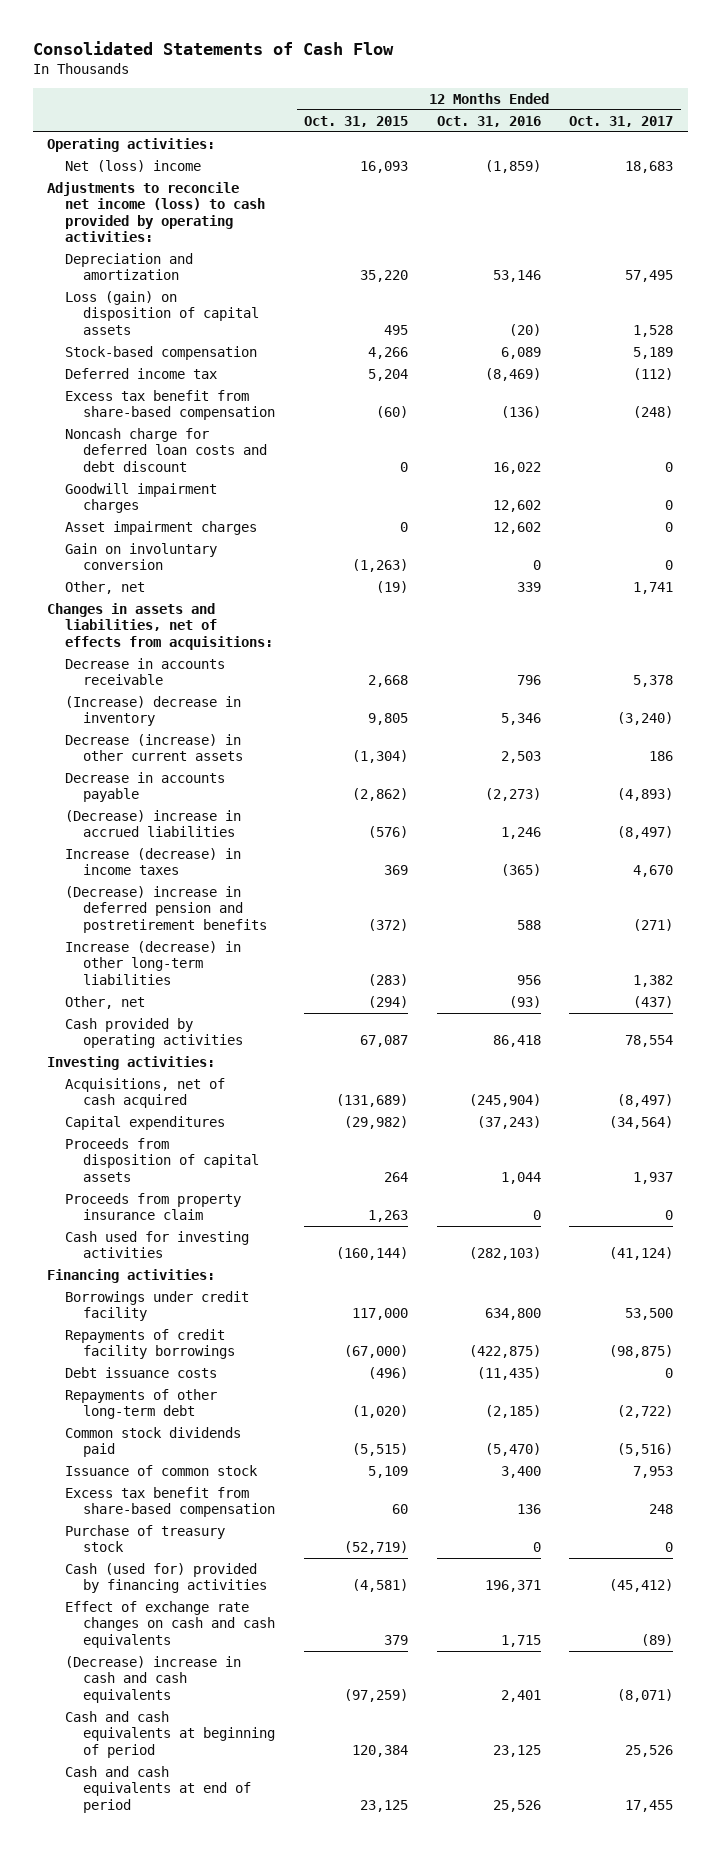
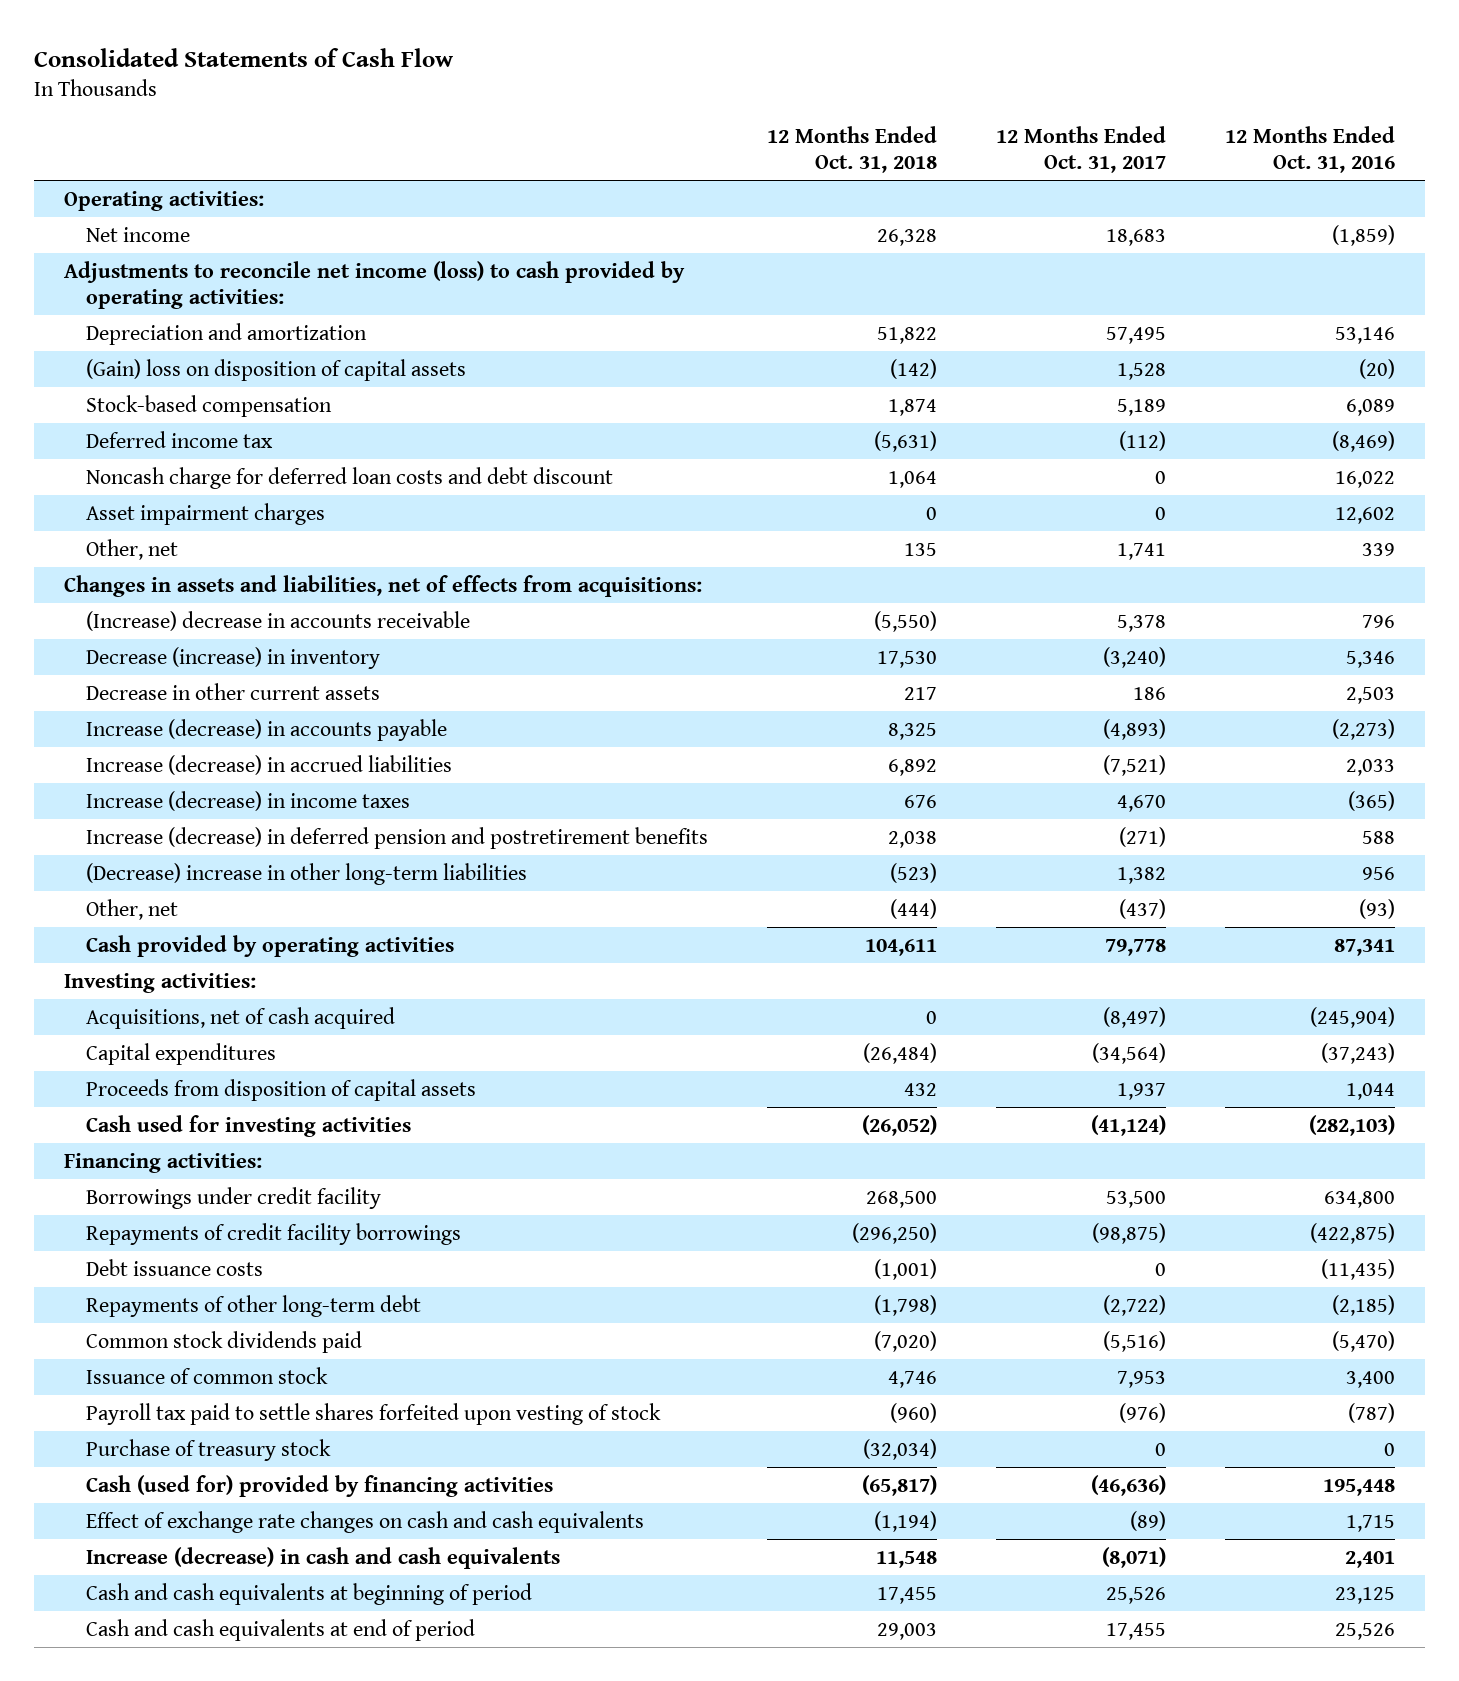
- | 12 Months Ended Oct. 31, 2015 | 12 Months Ended Oct. 31, 2016 | 12 Months Ended Oct. 31, 2017
+ | 12 Months Ended Oct. 31, 2018 | 12 Months Ended Oct. 31, 2017 | 12 Months Ended Oct. 31, 2016
- Net (loss) income | 16,093 | (1,859) | 18,683
+ Net income | 26,328 | 18,683 | (1,859)
- Loss (gain) on disposition of capital assets | 495 | (20) | 1,528
+ (Gain) loss on disposition of capital assets | (142) | 1,528 | (20)
- Excess tax benefit from share-based compensation | (60) | (136) | (248)
- Goodwill impairment charges | | 12,602 | 0
- Gain on involuntary conversion | (1,263) | 0 | 0
- Decrease in accounts receivable | 2,668 | 796 | 5,378
- (Increase) decrease in inventory | 9,805 | 5,346 | (3,240)
- Decrease (increase) in other current assets | (1,304) | 2,503 | 186
- Decrease in accounts payable | (2,862) | (2,273) | (4,893)
- (Decrease) increase in accrued liabilities | (576) | 1,246 | (8,497)
+ (Increase) decrease in accounts receivable | (5,550) | 5,378 | 796
+ Decrease (increase) in inventory | 17,530 | (3,240) | 5,346
+ Decrease in other current assets | 217 | 186 | 2,503
+ Increase (decrease) in accounts payable | 8,325 | (4,893) | (2,273)
+ Increase (decrease) in accrued liabilities | 6,892 | (7,521) | 2,033
- (Decrease) increase in deferred pension and postretirement benefits | (372) | 588 | (271)
- Increase (decrease) in other long-term liabilities | (283) | 956 | 1,382
+ Increase (decrease) in deferred pension and postretirement benefits | 2,038 | (271) | 588
+ (Decrease) increase in other long-term liabilities | (523) | 1,382 | 956
- Cash provided by operating activities | 67,087 | 86,418 | 78,554
+ Cash provided by operating activities | 104,611 | 79,778 | 87,341
- Proceeds from property insurance claim | 1,263 | 0 | 0
- Excess tax benefit from share-based compensation | 60 | 136 | 248
+ Payroll tax paid to settle shares forfeited upon vesting of stock | (960) | (976) | (787)
- Cash (used for) provided by financing activities | (4,581) | 196,371 | (45,412)
+ Cash (used for) provided by financing activities | (65,817) | (46,636) | 195,448
- (Decrease) increase in cash and cash equivalents | (97,259) | 2,401 | (8,071)
+ Increase (decrease) in cash and cash equivalents | 11,548 | (8,071) | 2,401

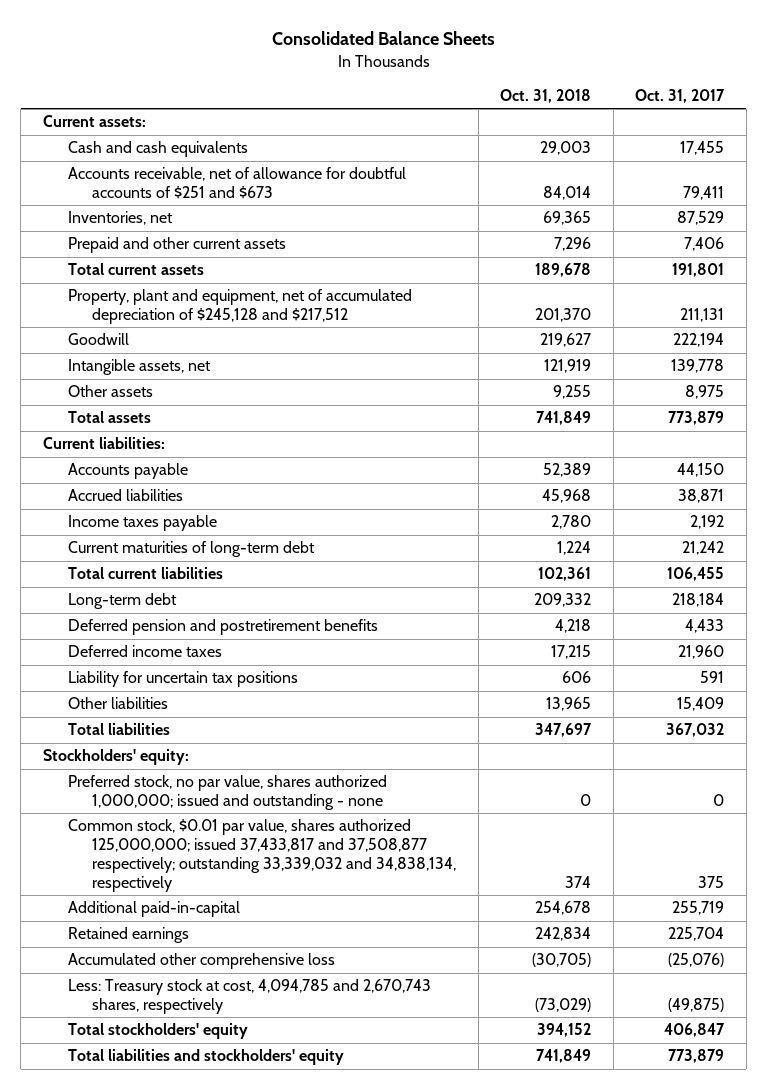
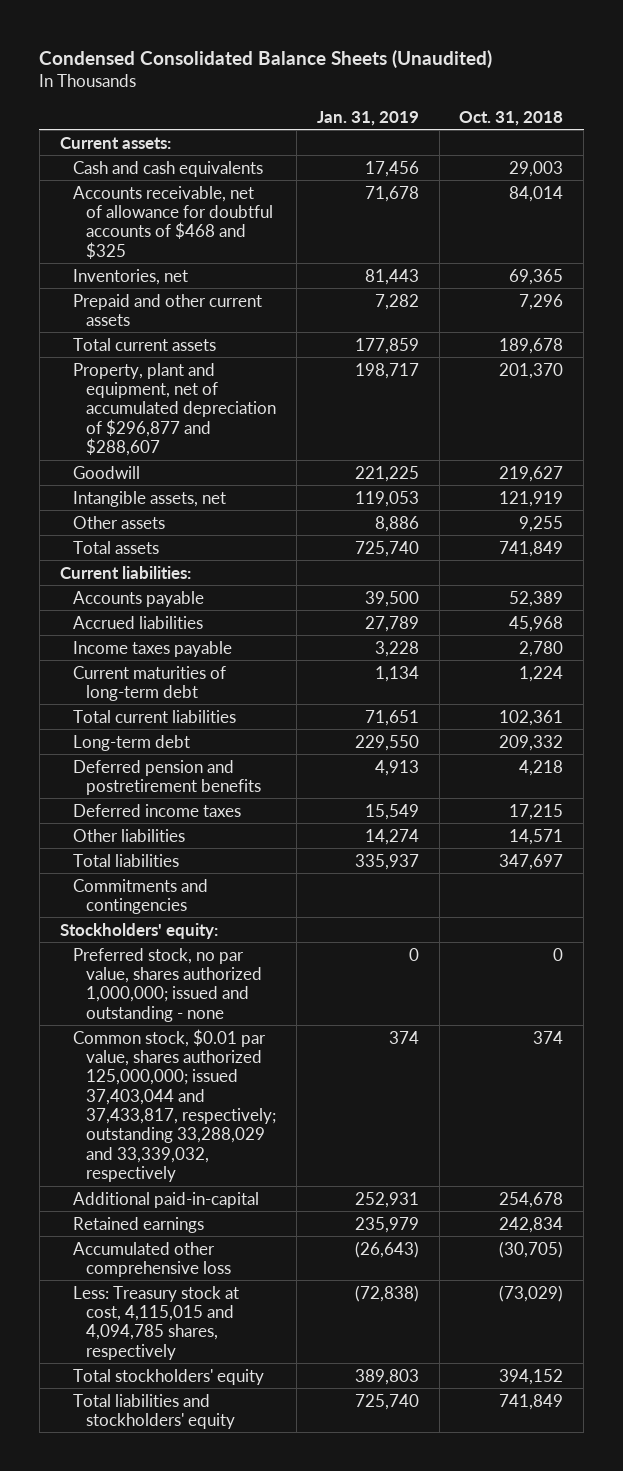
- Consolidated Balance Sheets
+ Condensed Consolidated Balance Sheets (Unaudited)
- | Oct. 31, 2018 | Oct. 31, 2017
+ | Jan. 31, 2019 | Oct. 31, 2018
- Accounts receivable, net of allowance for doubtful accounts of $251 and $673 | 84,014 | 79,411
+ Accounts receivable, net of allowance for doubtful accounts of $468 and $325 | 71,678 | 84,014
- Property, plant and equipment, net of accumulated depreciation of $245,128 and $217,512 | 201,370 | 211,131
+ Property, plant and equipment, net of accumulated depreciation of $296,877 and $288,607 | 198,717 | 201,370
- Liability for uncertain tax positions | 606 | 591
- Other liabilities | 13,965 | 15,409
+ Other liabilities | 14,274 | 14,571
+ Commitments and contingencies
- Common stock, $0.01 par value, shares authorized 125,000,000; issued 37,433,817 and 37,508,877 respectively; outstanding 33,339,032 and 34,838,134, respectively | 374 | 375
+ Common stock, $0.01 par value, shares authorized 125,000,000; issued 37,403,044 and 37,433,817, respectively; outstanding 33,288,029 and 33,339,032, respectively | 374 | 374
- Less: Treasury stock at cost, 4,094,785 and 2,670,743 shares, respectively | (73,029) | (49,875)
+ Less: Treasury stock at cost, 4,115,015 and 4,094,785 shares, respectively | (72,838) | (73,029)

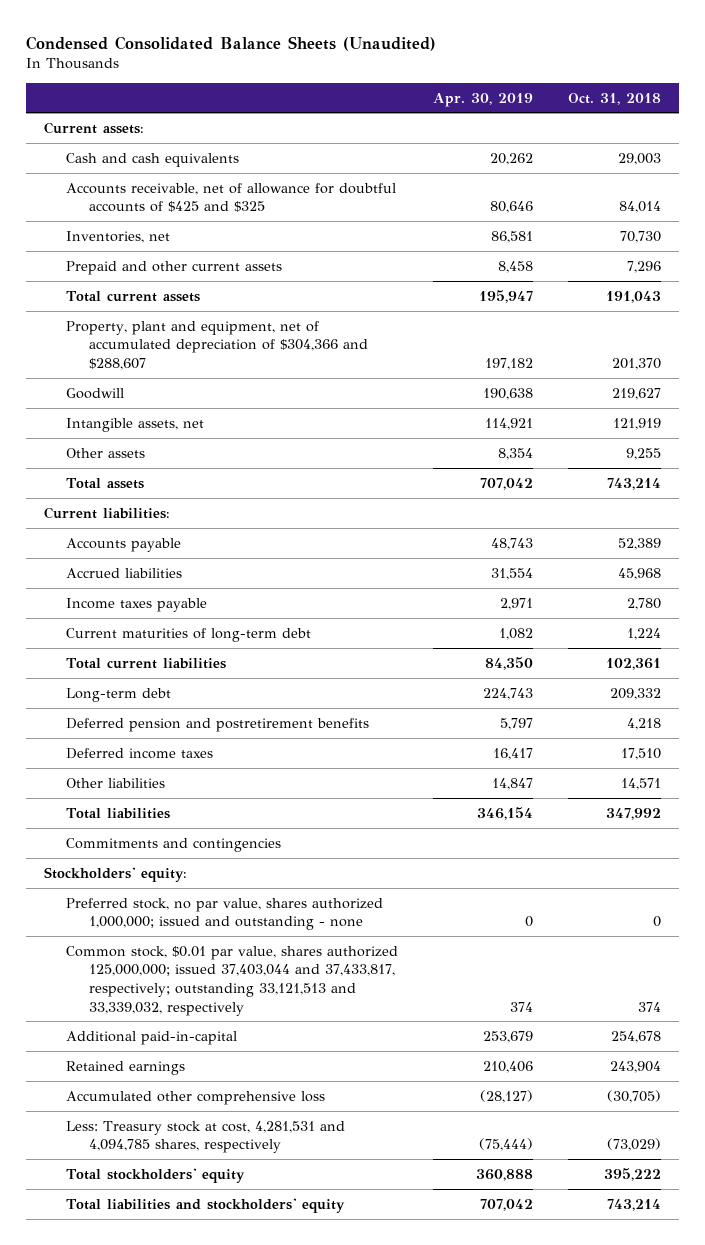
- | Jan. 31, 2019 | Oct. 31, 2018
+ | Apr. 30, 2019 | Oct. 31, 2018
- Accounts receivable, net of allowance for doubtful accounts of $468 and $325 | 71,678 | 84,014
- Inventories, net | 81,443 | 69,365
+ Accounts receivable, net of allowance for doubtful accounts of $425 and $325 | 80,646 | 84,014
+ Inventories, net | 86,581 | 70,730
- Total current assets | 177,859 | 189,678
- Property, plant and equipment, net of accumulated depreciation of $296,877 and $288,607 | 198,717 | 201,370
+ Total current assets | 195,947 | 191,043
+ Property, plant and equipment, net of accumulated depreciation of $304,366 and $288,607 | 197,182 | 201,370
- Total assets | 725,740 | 741,849
+ Total assets | 707,042 | 743,214
- Deferred income taxes | 15,549 | 17,215
+ Deferred income taxes | 16,417 | 17,510
- Total liabilities | 335,937 | 347,697
+ Total liabilities | 346,154 | 347,992
- Common stock, $0.01 par value, shares authorized 125,000,000; issued 37,403,044 and 37,433,817, respectively; outstanding 33,288,029 and 33,339,032, respectively | 374 | 374
+ Common stock, $0.01 par value, shares authorized 125,000,000; issued 37,403,044 and 37,433,817, respectively; outstanding 33,121,513 and 33,339,032, respectively | 374 | 374
- Retained earnings | 235,979 | 242,834
+ Retained earnings | 210,406 | 243,904
- Less: Treasury stock at cost, 4,115,015 and 4,094,785 shares, respectively | (72,838) | (73,029)
- Total stockholders' equity | 389,803 | 394,152
- Total liabilities and stockholders' equity | 725,740 | 741,849
+ Less: Treasury stock at cost, 4,281,531 and 4,094,785 shares, respectively | (75,444) | (73,029)
+ Total stockholders' equity | 360,888 | 395,222
+ Total liabilities and stockholders' equity | 707,042 | 743,214

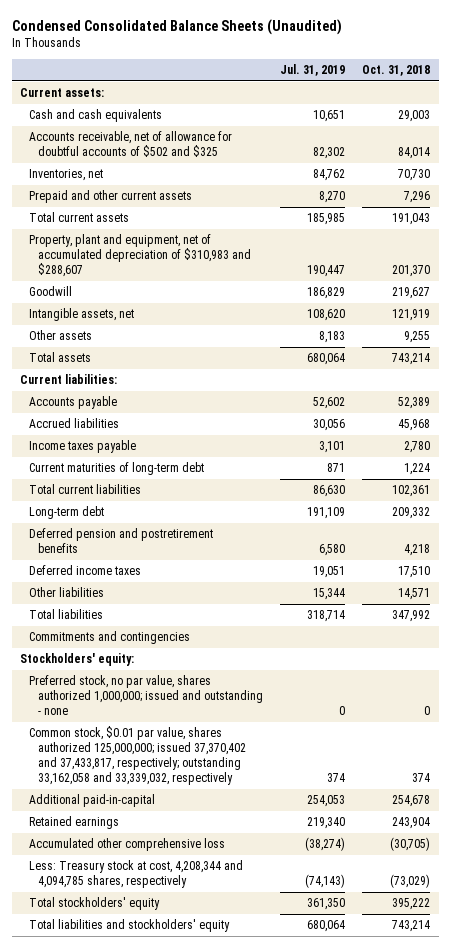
- | Apr. 30, 2019 | Oct. 31, 2018
+ | Jul. 31, 2019 | Oct. 31, 2018
- Accounts receivable, net of allowance for doubtful accounts of $425 and $325 | 80,646 | 84,014
+ Accounts receivable, net of allowance for doubtful accounts of $502 and $325 | 82,302 | 84,014
- Property, plant and equipment, net of accumulated depreciation of $304,366 and $288,607 | 197,182 | 201,370
+ Property, plant and equipment, net of accumulated depreciation of $310,983 and $288,607 | 190,447 | 201,370
- Common stock, $0.01 par value, shares authorized 125,000,000; issued 37,403,044 and 37,433,817, respectively; outstanding 33,121,513 and 33,339,032, respectively | 374 | 374
+ Common stock, $0.01 par value, shares authorized 125,000,000; issued 37,370,402 and 37,433,817, respectively; outstanding 33,162,058 and 33,339,032, respectively | 374 | 374
- Less: Treasury stock at cost, 4,281,531 and 4,094,785 shares, respectively | (75,444) | (73,029)
+ Less: Treasury stock at cost, 4,208,344 and 4,094,785 shares, respectively | (74,143) | (73,029)

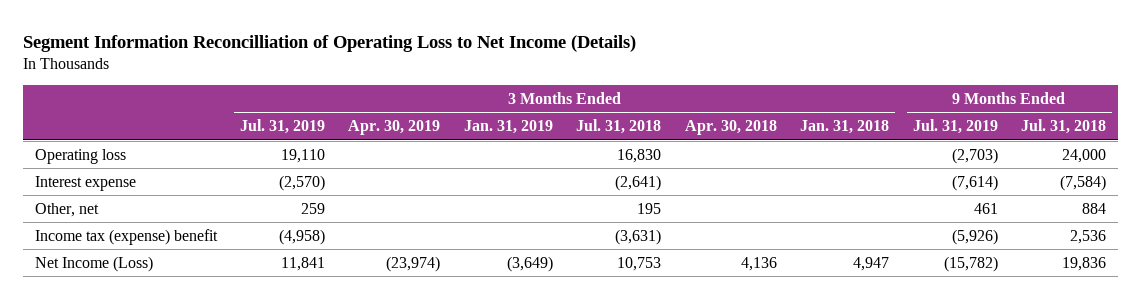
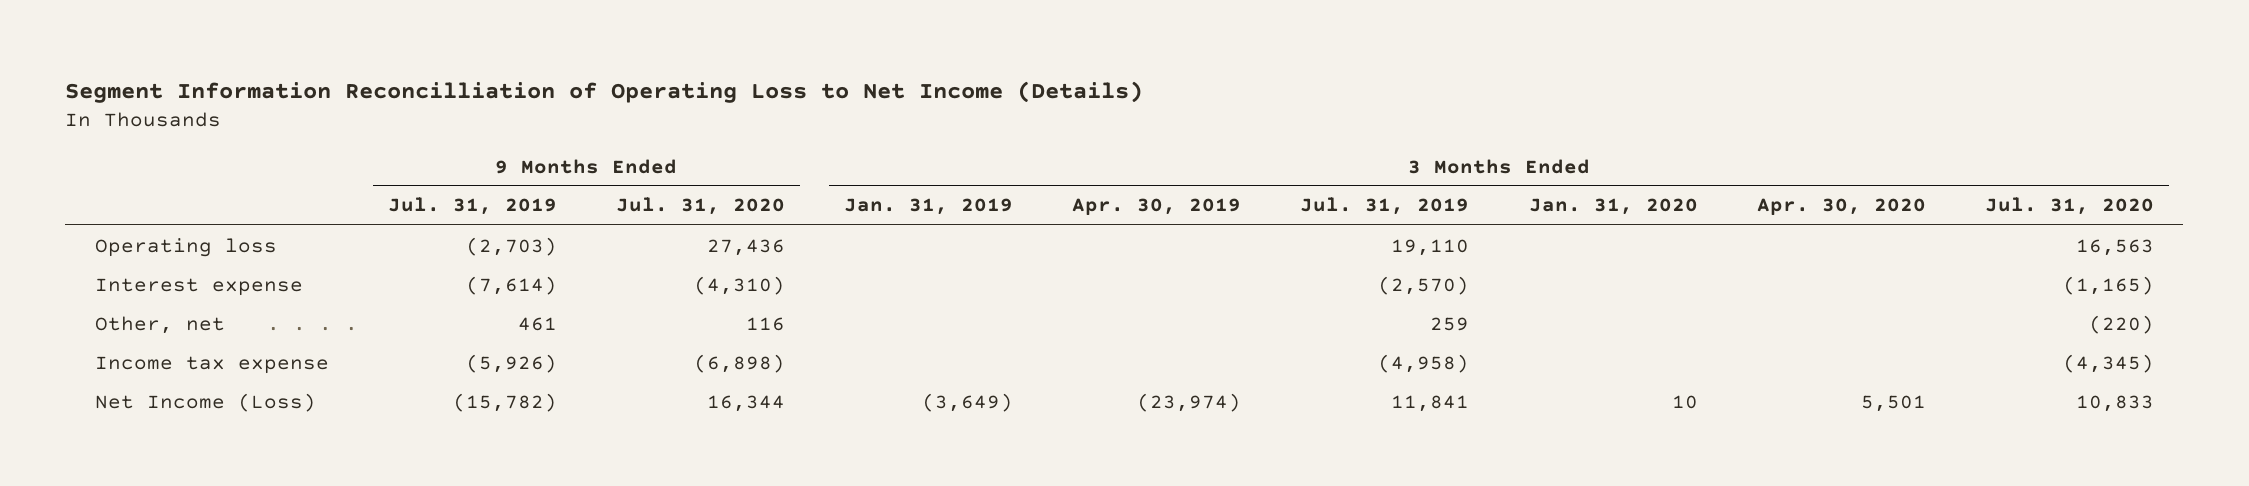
- | 3 Months Ended Jul. 31, 2019 | 3 Months Ended Apr. 30, 2019 | 3 Months Ended Jan. 31, 2019 | 3 Months Ended Jul. 31, 2018 | 3 Months Ended Apr. 30, 2018 | 3 Months Ended Jan. 31, 2018 | 9 Months Ended Jul. 31, 2019 | 9 Months Ended Jul. 31, 2018
+ | 9 Months Ended Jul. 31, 2019 | 9 Months Ended Jul. 31, 2020 | 3 Months Ended Jan. 31, 2019 | 3 Months Ended Apr. 30, 2019 | 3 Months Ended Jul. 31, 2019 | 3 Months Ended Jan. 31, 2020 | 3 Months Ended Apr. 30, 2020 | 3 Months Ended Jul. 31, 2020
- Income tax (expense) benefit | (4,958) | | | (3,631) | | | (5,926) | 2,536
+ Income tax expense | (5,926) | (6,898) | | | (4,958) | | | (4,345)

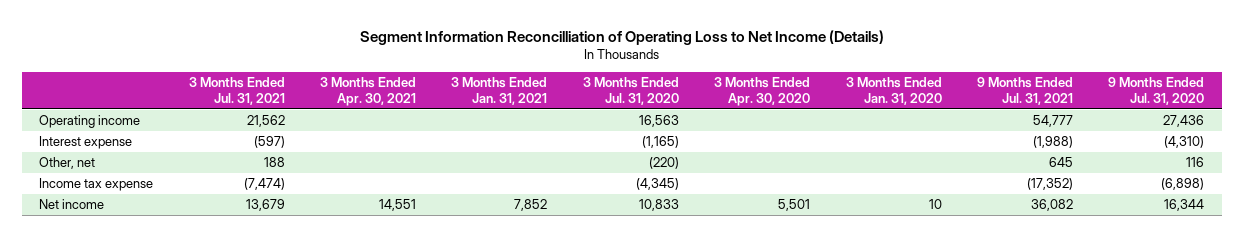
- | 9 Months Ended Jul. 31, 2019 | 9 Months Ended Jul. 31, 2020 | 3 Months Ended Jan. 31, 2019 | 3 Months Ended Apr. 30, 2019 | 3 Months Ended Jul. 31, 2019 | 3 Months Ended Jan. 31, 2020 | 3 Months Ended Apr. 30, 2020 | 3 Months Ended Jul. 31, 2020
+ | 3 Months Ended Jul. 31, 2021 | 3 Months Ended Apr. 30, 2021 | 3 Months Ended Jan. 31, 2021 | 3 Months Ended Jul. 31, 2020 | 3 Months Ended Apr. 30, 2020 | 3 Months Ended Jan. 31, 2020 | 9 Months Ended Jul. 31, 2021 | 9 Months Ended Jul. 31, 2020
- Operating loss | (2,703) | 27,436 | | | 19,110 | | | 16,563
+ Operating income | 21,562 | | | 16,563 | | | 54,777 | 27,436
- Net Income (Loss) | (15,782) | 16,344 | (3,649) | (23,974) | 11,841 | 10 | 5,501 | 10,833
+ Net income | 13,679 | 14,551 | 7,852 | 10,833 | 5,501 | 10 | 36,082 | 16,344

